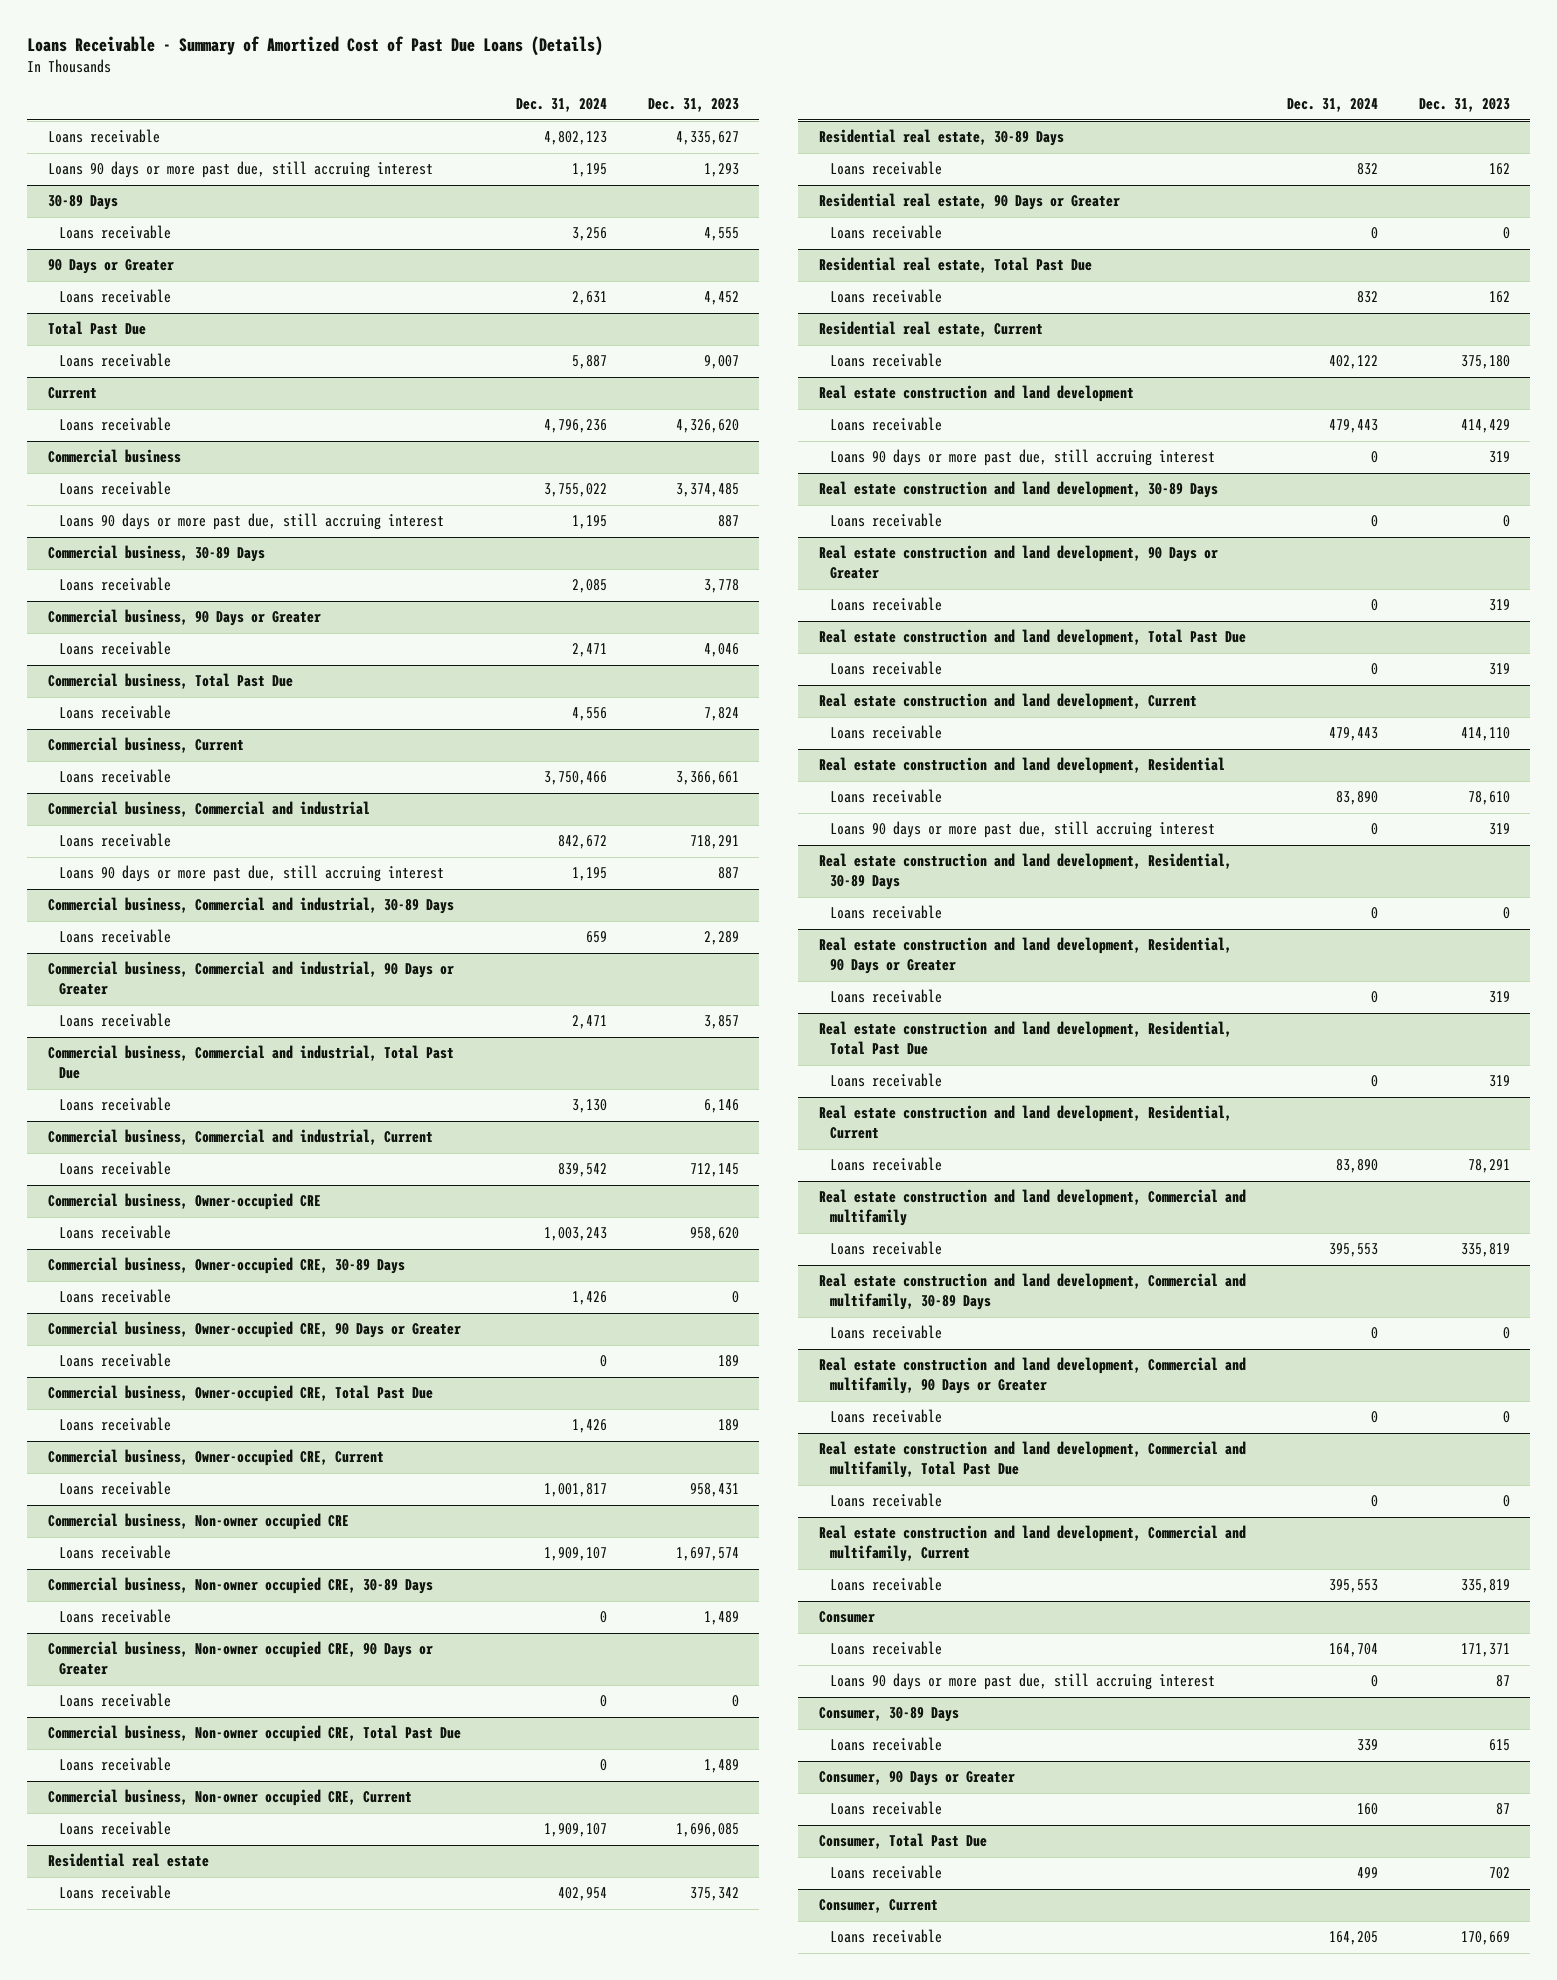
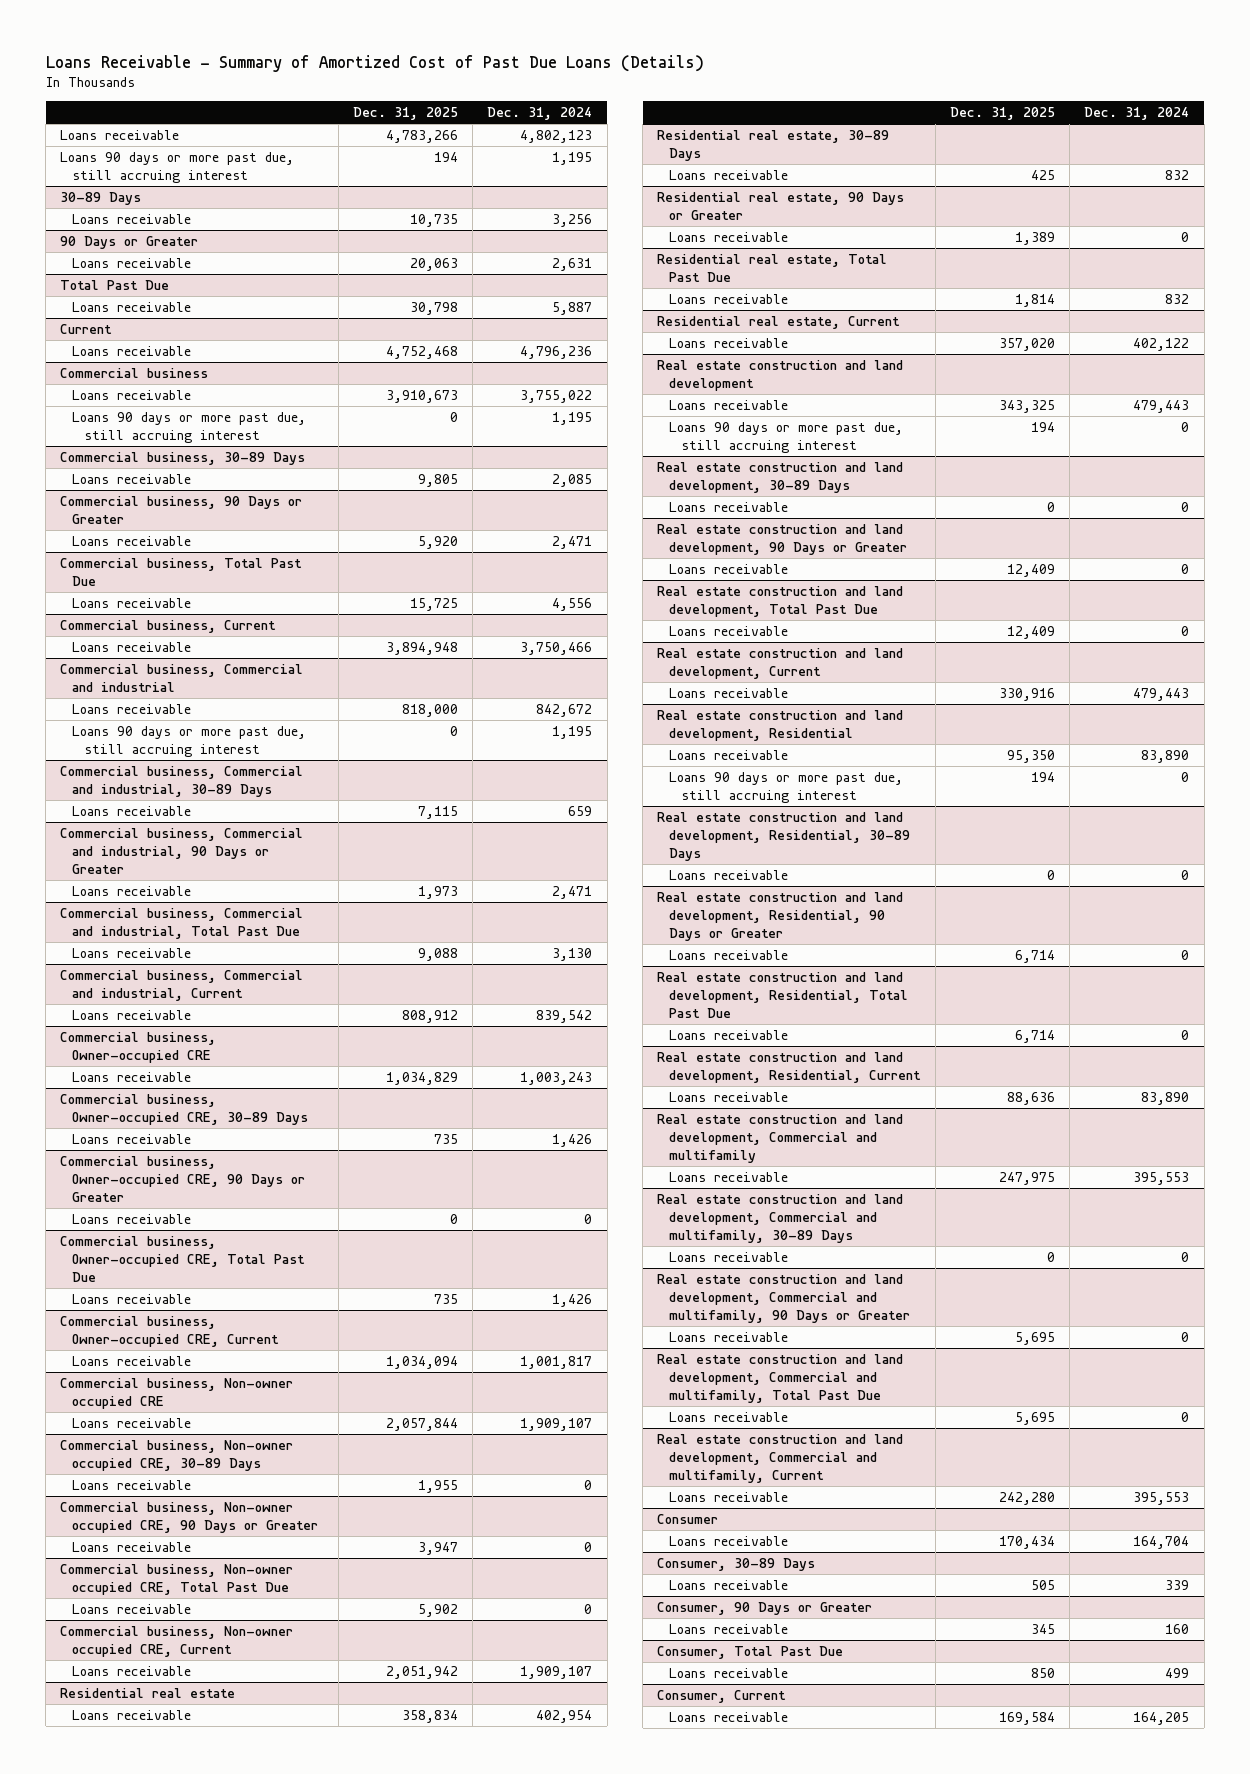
- | Dec. 31, 2024 | Dec. 31, 2023
+ | Dec. 31, 2025 | Dec. 31, 2024
@ Consumer
- Loans 90 days or more past due, still accruing interest | 0 | 87

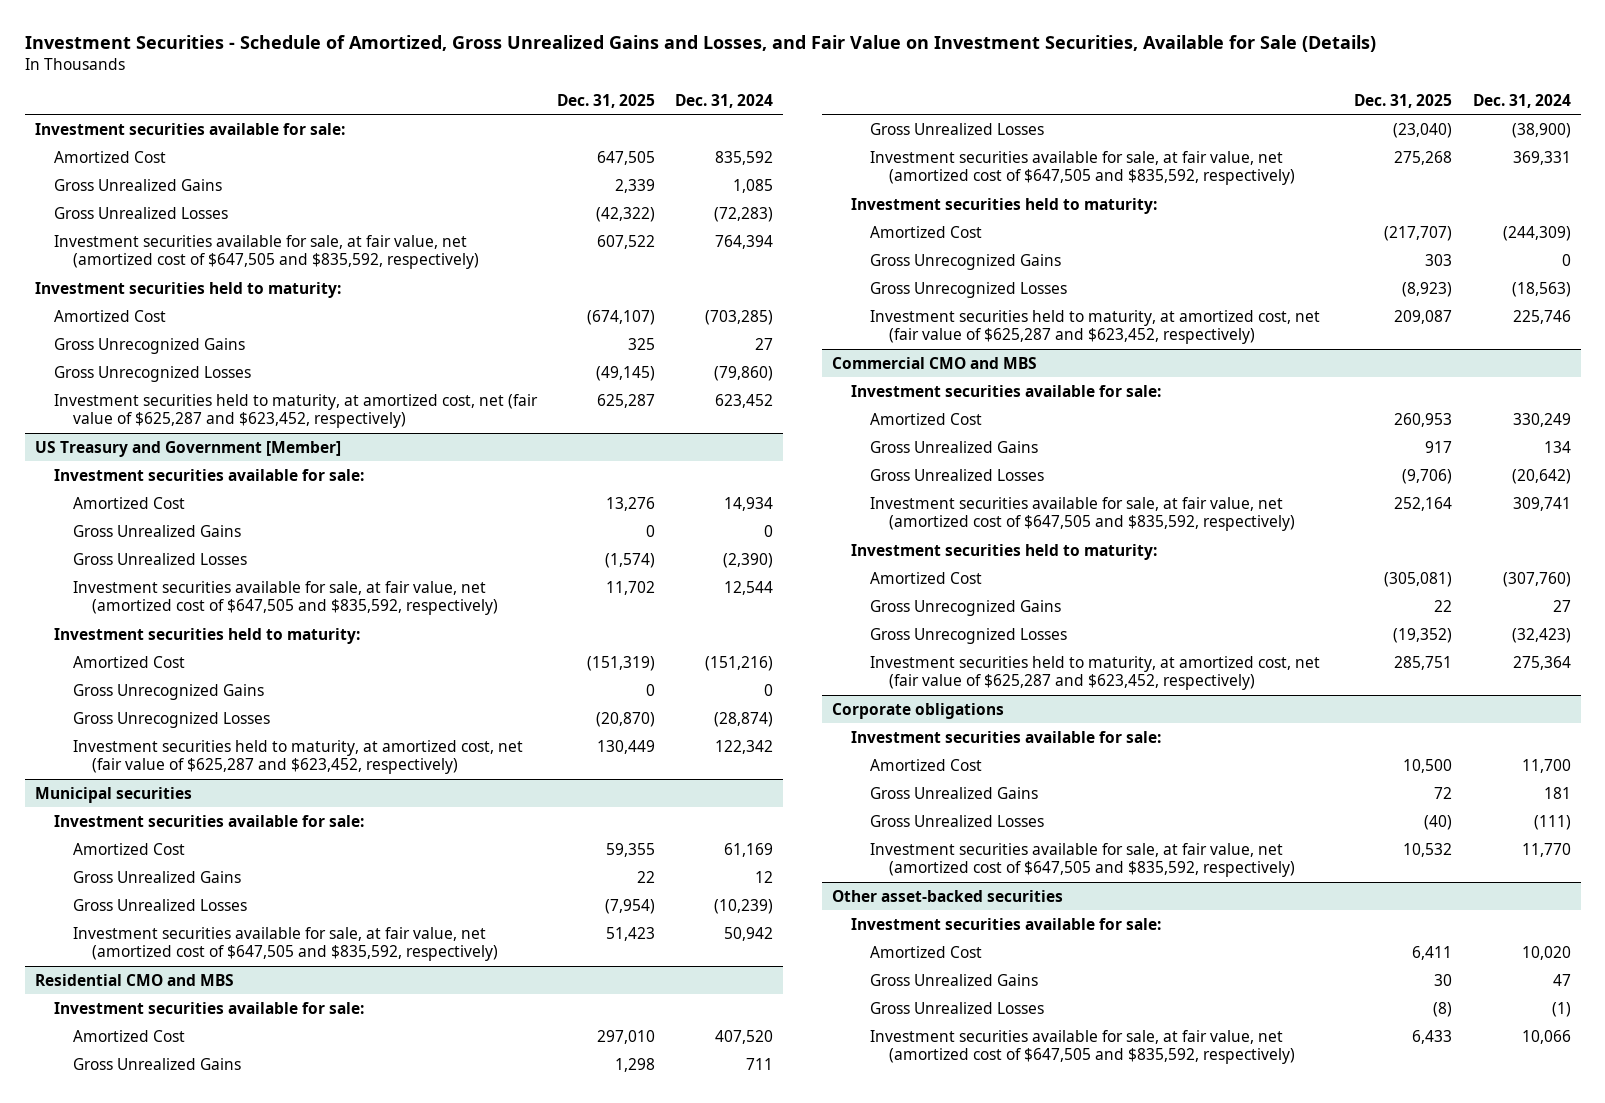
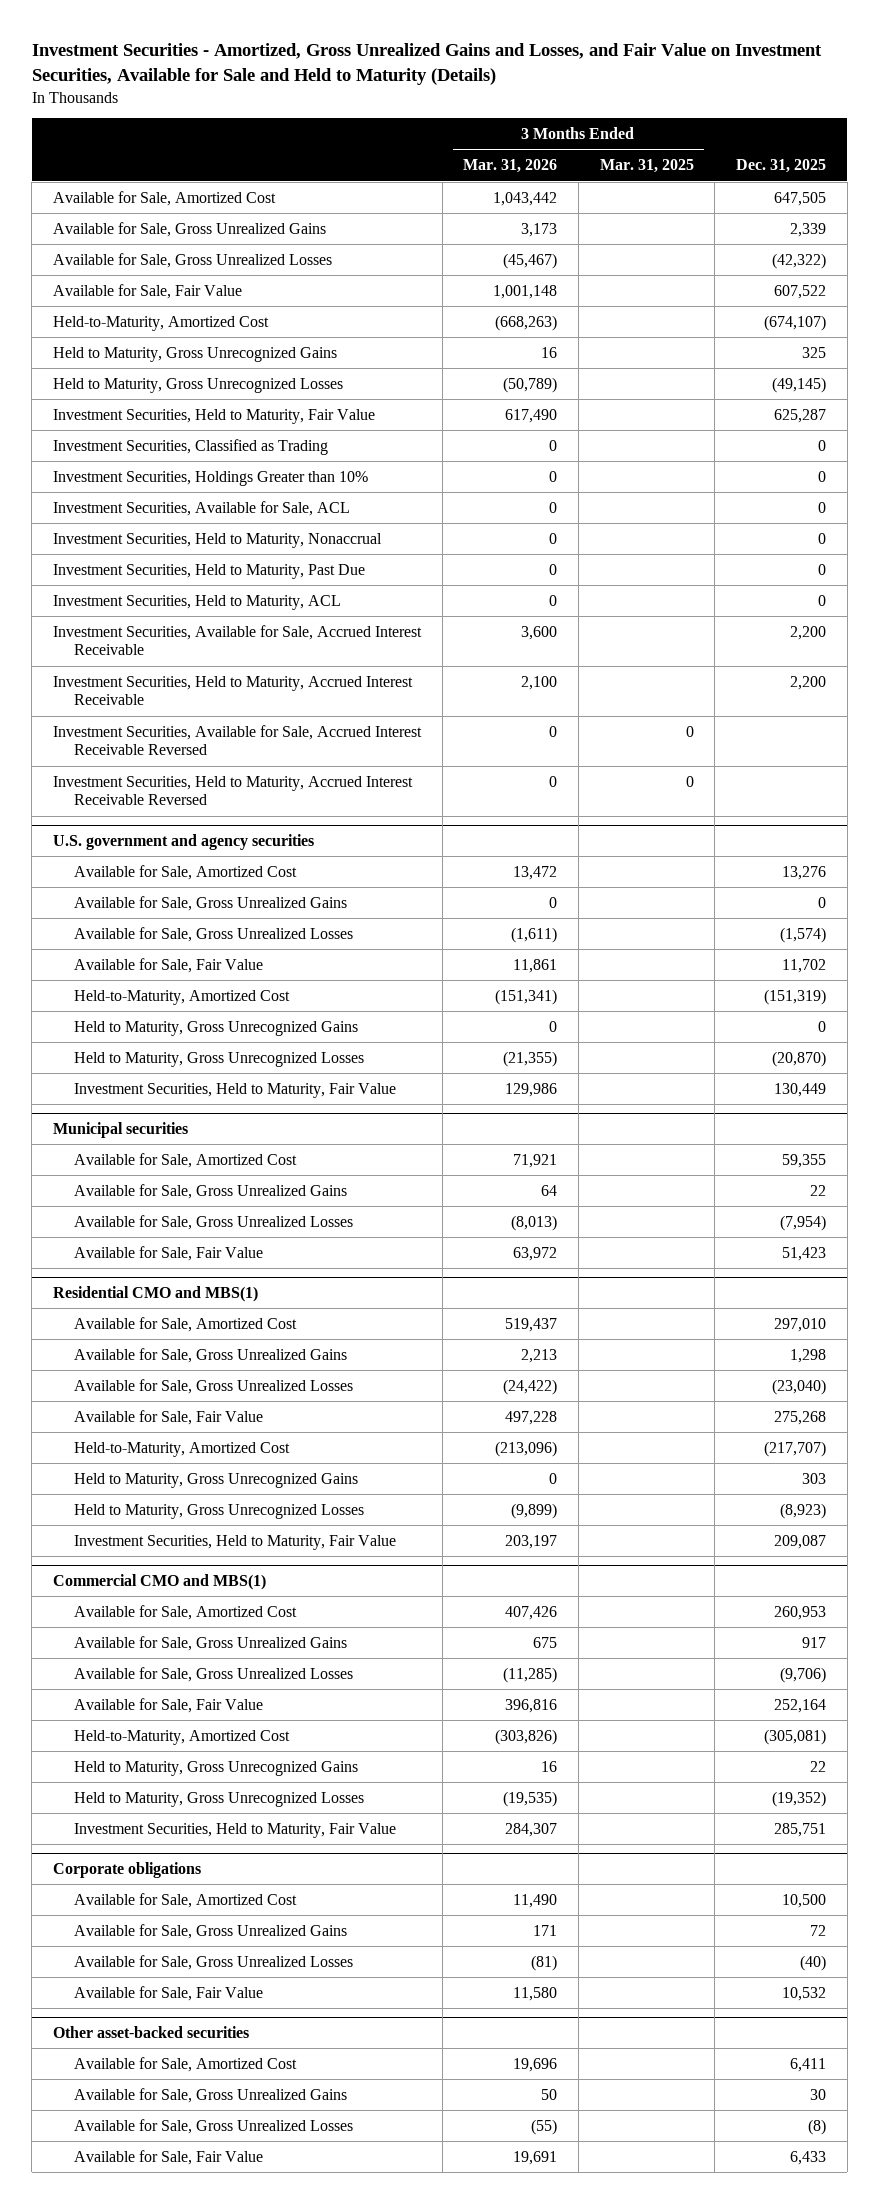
- Investment Securities - Schedule of Amortized, Gross Unrealized Gains and Losses, and Fair Value on Investment Securities, Available for Sale (Details)
+ Investment Securities - Amortized, Gross Unrealized Gains and Losses, and Fair Value on Investment Securities, Available for Sale and Held to Maturity (Details)
- | Dec. 31, 2025 | Dec. 31, 2024
+ | 3 Months Ended Mar. 31, 2026 | 3 Months Ended Mar. 31, 2025 | Dec. 31, 2025
- Investment securities available for sale:
- Amortized Cost | 647,505 | 835,592
- Gross Unrealized Gains | 2,339 | 1,085
- Gross Unrealized Losses | (42,322) | (72,283)
- Investment securities available for sale, at fair value, net (amortized cost of $647,505 and $835,592, respectively) | 607,522 | 764,394
- Investment securities held to maturity:
- Amortized Cost | (674,107) | (703,285)
- Gross Unrecognized Gains | 325 | 27
- Gross Unrecognized Losses | (49,145) | (79,860)
- Investment securities held to maturity, at amortized cost, net (fair value of $625,287 and $623,452, respectively) | 625,287 | 623,452
- US Treasury and Government [Member]
- Investment securities available for sale:
- Amortized Cost | 13,276 | 14,934
- Gross Unrealized Gains | 0 | 0
- Gross Unrealized Losses | (1,574) | (2,390)
- Investment securities available for sale, at fair value, net (amortized cost of $647,505 and $835,592, respectively) | 11,702 | 12,544
- Investment securities held to maturity:
- Amortized Cost | (151,319) | (151,216)
- Gross Unrecognized Gains | 0 | 0
- Gross Unrecognized Losses | (20,870) | (28,874)
- Investment securities held to maturity, at amortized cost, net (fair value of $625,287 and $623,452, respectively) | 130,449 | 122,342
+ Available for Sale, Amortized Cost | 1,043,442 | | 647,505
+ Available for Sale, Gross Unrealized Gains | 3,173 | | 2,339
+ Available for Sale, Gross Unrealized Losses | (45,467) | | (42,322)
+ Available for Sale, Fair Value | 1,001,148 | | 607,522
+ Held-to-Maturity, Amortized Cost | (668,263) | | (674,107)
+ Held to Maturity, Gross Unrecognized Gains | 16 | | 325
+ Held to Maturity, Gross Unrecognized Losses | (50,789) | | (49,145)
+ Investment Securities, Held to Maturity, Fair Value | 617,490 | | 625,287
+ Investment Securities, Classified as Trading | 0 | | 0
+ Investment Securities, Holdings Greater than 10% | 0 | | 0
+ Investment Securities, Available for Sale, ACL | 0 | | 0
+ Investment Securities, Held to Maturity, Nonaccrual | 0 | | 0
+ Investment Securities, Held to Maturity, Past Due | 0 | | 0
+ Investment Securities, Held to Maturity, ACL | 0 | | 0
+ Investment Securities, Available for Sale, Accrued Interest Receivable | 3,600 | | 2,200
+ Investment Securities, Held to Maturity, Accrued Interest Receivable | 2,100 | | 2,200
+ Investment Securities, Available for Sale, Accrued Interest Receivable Reversed | 0 | 0 |
+ Investment Securities, Held to Maturity, Accrued Interest Receivable Reversed | 0 | 0 |
+ U.S. government and agency securities
+ Available for Sale, Amortized Cost | 13,472 | | 13,276
+ Available for Sale, Gross Unrealized Gains | 0 | | 0
+ Available for Sale, Gross Unrealized Losses | (1,611) | | (1,574)
+ Available for Sale, Fair Value | 11,861 | | 11,702
+ Held-to-Maturity, Amortized Cost | (151,341) | | (151,319)
+ Held to Maturity, Gross Unrecognized Gains | 0 | | 0
+ Held to Maturity, Gross Unrecognized Losses | (21,355) | | (20,870)
+ Investment Securities, Held to Maturity, Fair Value | 129,986 | | 130,449
@ Municipal securities
- Investment securities available for sale:
- Amortized Cost | 59,355 | 61,169
- Gross Unrealized Gains | 22 | 12
- Gross Unrealized Losses | (7,954) | (10,239)
- Investment securities available for sale, at fair value, net (amortized cost of $647,505 and $835,592, respectively) | 51,423 | 50,942
- Residential CMO and MBS
- Investment securities available for sale:
- Amortized Cost | 297,010 | 407,520
- Gross Unrealized Gains | 1,298 | 711
- Gross Unrealized Losses | (23,040) | (38,900)
- Investment securities available for sale, at fair value, net (amortized cost of $647,505 and $835,592, respectively) | 275,268 | 369,331
- Investment securities held to maturity:
- Amortized Cost | (217,707) | (244,309)
- Gross Unrecognized Gains | 303 | 0
- Gross Unrecognized Losses | (8,923) | (18,563)
- Investment securities held to maturity, at amortized cost, net (fair value of $625,287 and $623,452, respectively) | 209,087 | 225,746
- Commercial CMO and MBS
- Investment securities available for sale:
- Amortized Cost | 260,953 | 330,249
- Gross Unrealized Gains | 917 | 134
- Gross Unrealized Losses | (9,706) | (20,642)
- Investment securities available for sale, at fair value, net (amortized cost of $647,505 and $835,592, respectively) | 252,164 | 309,741
- Investment securities held to maturity:
- Amortized Cost | (305,081) | (307,760)
- Gross Unrecognized Gains | 22 | 27
- Gross Unrecognized Losses | (19,352) | (32,423)
- Investment securities held to maturity, at amortized cost, net (fair value of $625,287 and $623,452, respectively) | 285,751 | 275,364
@ Municipal securities
+ Available for Sale, Amortized Cost | 71,921 | | 59,355
+ Available for Sale, Gross Unrealized Gains | 64 | | 22
+ Available for Sale, Gross Unrealized Losses | (8,013) | | (7,954)
+ Available for Sale, Fair Value | 63,972 | | 51,423
+ Residential CMO and MBS(1)
+ Available for Sale, Amortized Cost | 519,437 | | 297,010
+ Available for Sale, Gross Unrealized Gains | 2,213 | | 1,298
+ Available for Sale, Gross Unrealized Losses | (24,422) | | (23,040)
+ Available for Sale, Fair Value | 497,228 | | 275,268
+ Held-to-Maturity, Amortized Cost | (213,096) | | (217,707)
+ Held to Maturity, Gross Unrecognized Gains | 0 | | 303
+ Held to Maturity, Gross Unrecognized Losses | (9,899) | | (8,923)
+ Investment Securities, Held to Maturity, Fair Value | 203,197 | | 209,087
+ Commercial CMO and MBS(1)
+ Available for Sale, Amortized Cost | 407,426 | | 260,953
+ Available for Sale, Gross Unrealized Gains | 675 | | 917
+ Available for Sale, Gross Unrealized Losses | (11,285) | | (9,706)
+ Available for Sale, Fair Value | 396,816 | | 252,164
+ Held-to-Maturity, Amortized Cost | (303,826) | | (305,081)
+ Held to Maturity, Gross Unrecognized Gains | 16 | | 22
+ Held to Maturity, Gross Unrecognized Losses | (19,535) | | (19,352)
+ Investment Securities, Held to Maturity, Fair Value | 284,307 | | 285,751
@ Corporate obligations
- Investment securities available for sale:
- Amortized Cost | 10,500 | 11,700
- Gross Unrealized Gains | 72 | 181
- Gross Unrealized Losses | (40) | (111)
- Investment securities available for sale, at fair value, net (amortized cost of $647,505 and $835,592, respectively) | 10,532 | 11,770
+ Available for Sale, Amortized Cost | 11,490 | | 10,500
+ Available for Sale, Gross Unrealized Gains | 171 | | 72
+ Available for Sale, Gross Unrealized Losses | (81) | | (40)
+ Available for Sale, Fair Value | 11,580 | | 10,532
@ Other asset-backed securities
- Investment securities available for sale:
- Amortized Cost | 6,411 | 10,020
- Gross Unrealized Gains | 30 | 47
- Gross Unrealized Losses | (8) | (1)
- Investment securities available for sale, at fair value, net (amortized cost of $647,505 and $835,592, respectively) | 6,433 | 10,066
+ Available for Sale, Amortized Cost | 19,696 | | 6,411
+ Available for Sale, Gross Unrealized Gains | 50 | | 30
+ Available for Sale, Gross Unrealized Losses | (55) | | (8)
+ Available for Sale, Fair Value | 19,691 | | 6,433

